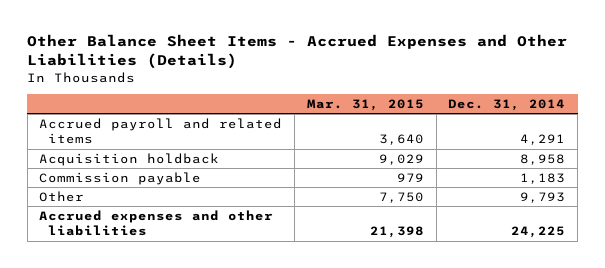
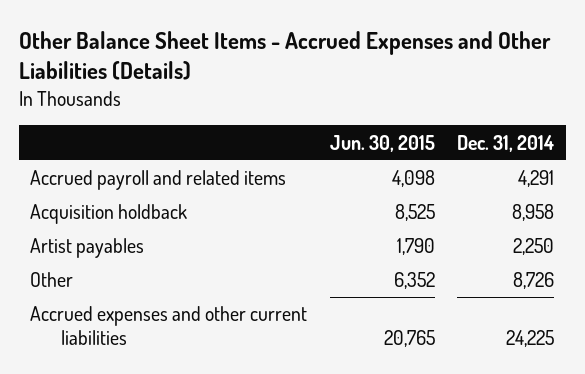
- | Mar. 31, 2015 | Dec. 31, 2014
+ | Jun. 30, 2015 | Dec. 31, 2014
- Commission payable | 979 | 1,183
- Other | 7,750 | 9,793
- Accrued expenses and other liabilities | 21,398 | 24,225
+ Artist payables | 1,790 | 2,250
+ Other | 6,352 | 8,726
+ Accrued expenses and other current liabilities | 20,765 | 24,225

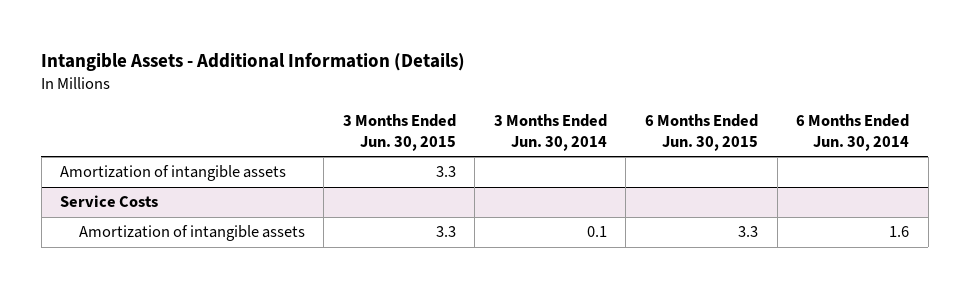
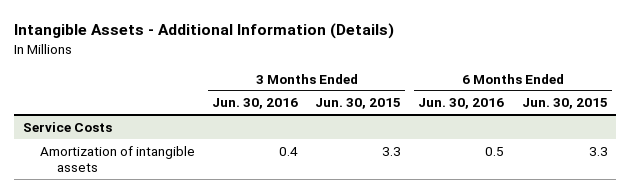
- | 3 Months Ended Jun. 30, 2015 | 3 Months Ended Jun. 30, 2014 | 6 Months Ended Jun. 30, 2015 | 6 Months Ended Jun. 30, 2014
+ | 3 Months Ended Jun. 30, 2016 | 3 Months Ended Jun. 30, 2015 | 6 Months Ended Jun. 30, 2016 | 6 Months Ended Jun. 30, 2015
- Amortization of intangible assets | 3.3 | | |

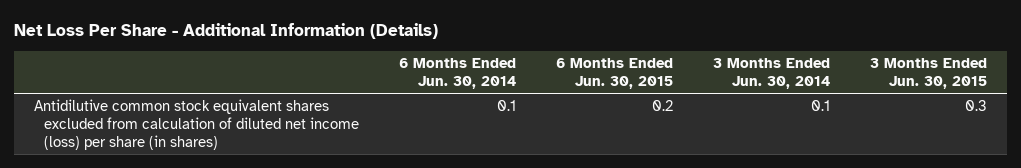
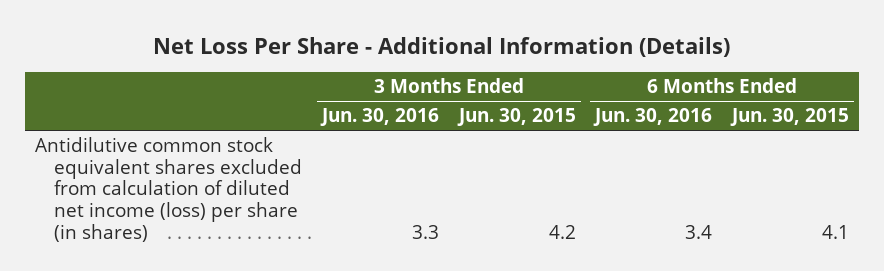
- | 6 Months Ended Jun. 30, 2014 | 6 Months Ended Jun. 30, 2015 | 3 Months Ended Jun. 30, 2014 | 3 Months Ended Jun. 30, 2015
+ | 3 Months Ended Jun. 30, 2016 | 3 Months Ended Jun. 30, 2015 | 6 Months Ended Jun. 30, 2016 | 6 Months Ended Jun. 30, 2015
- Antidilutive common stock equivalent shares excluded from calculation of diluted net income (loss) per share (in shares) | 0.1 | 0.2 | 0.1 | 0.3
+ Antidilutive common stock equivalent shares excluded from calculation of diluted net income (loss) per share (in shares) | 3.3 | 4.2 | 3.4 | 4.1

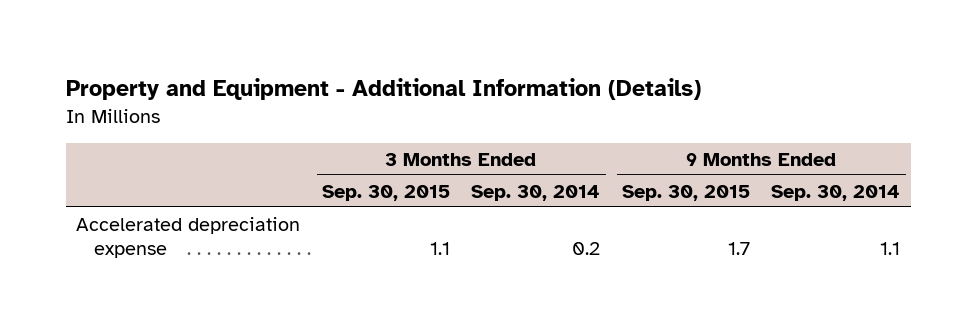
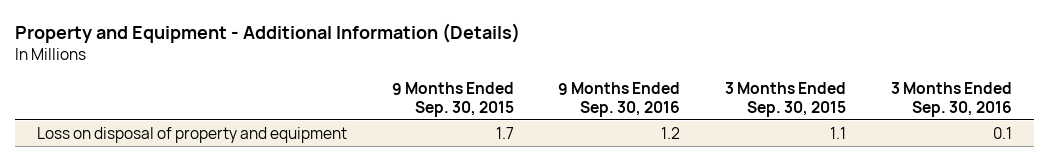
- | 3 Months Ended Sep. 30, 2015 | 3 Months Ended Sep. 30, 2014 | 9 Months Ended Sep. 30, 2015 | 9 Months Ended Sep. 30, 2014
+ | 9 Months Ended Sep. 30, 2015 | 9 Months Ended Sep. 30, 2016 | 3 Months Ended Sep. 30, 2015 | 3 Months Ended Sep. 30, 2016
- Accelerated depreciation expense | 1.1 | 0.2 | 1.7 | 1.1
+ Loss on disposal of property and equipment | 1.7 | 1.2 | 1.1 | 0.1

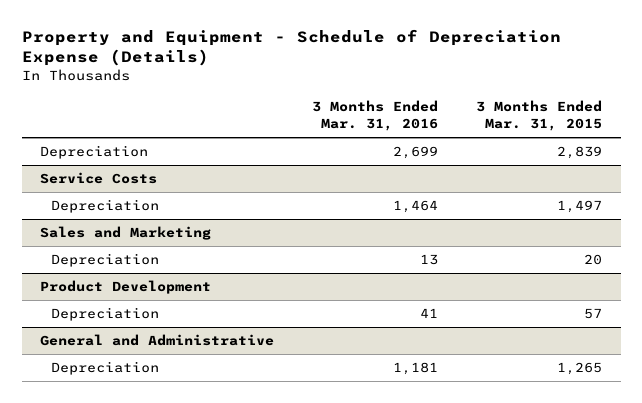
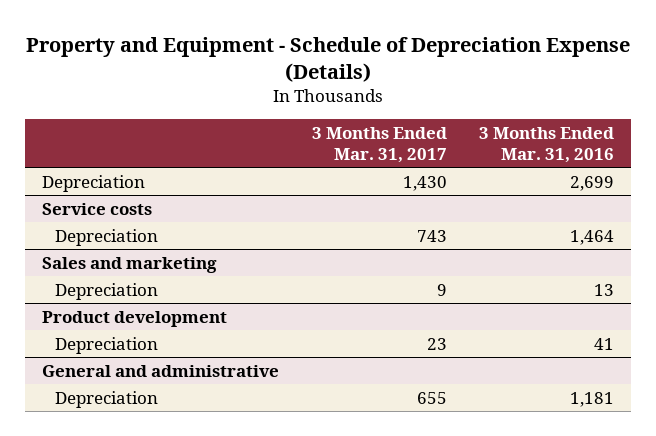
- | 3 Months Ended Mar. 31, 2016 | 3 Months Ended Mar. 31, 2015
+ | 3 Months Ended Mar. 31, 2017 | 3 Months Ended Mar. 31, 2016
- Service Costs
+ Service costs
- Sales and Marketing
+ Sales and marketing
- Product Development
+ Product development
- General and Administrative
+ General and administrative

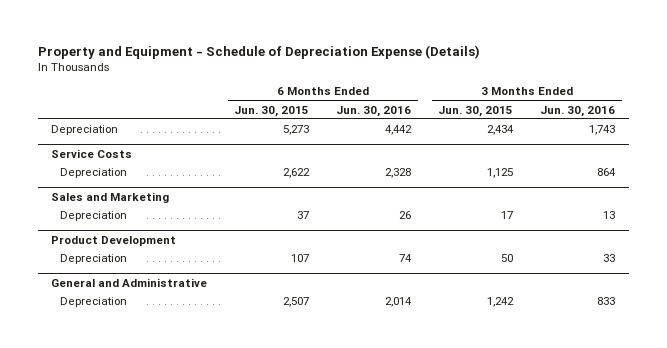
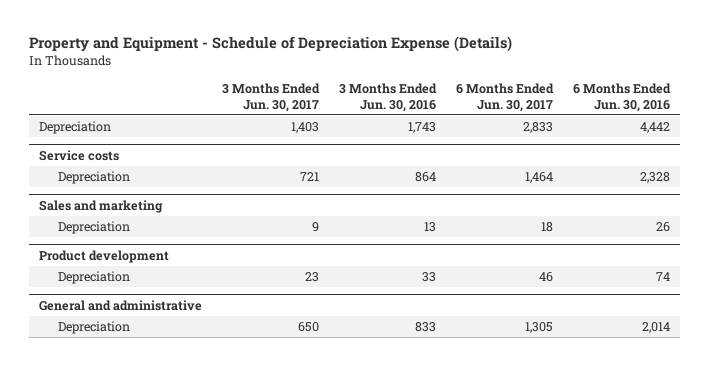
- | 6 Months Ended Jun. 30, 2015 | 6 Months Ended Jun. 30, 2016 | 3 Months Ended Jun. 30, 2015 | 3 Months Ended Jun. 30, 2016
+ | 3 Months Ended Jun. 30, 2017 | 3 Months Ended Jun. 30, 2016 | 6 Months Ended Jun. 30, 2017 | 6 Months Ended Jun. 30, 2016
- Service Costs
+ Service costs
- Sales and Marketing
+ Sales and marketing
- Product Development
+ Product development
- General and Administrative
+ General and administrative

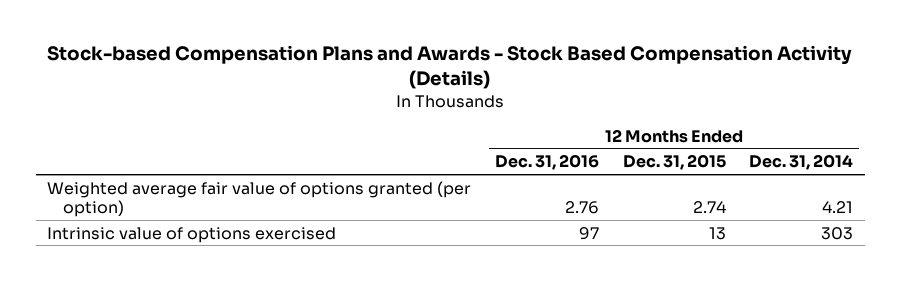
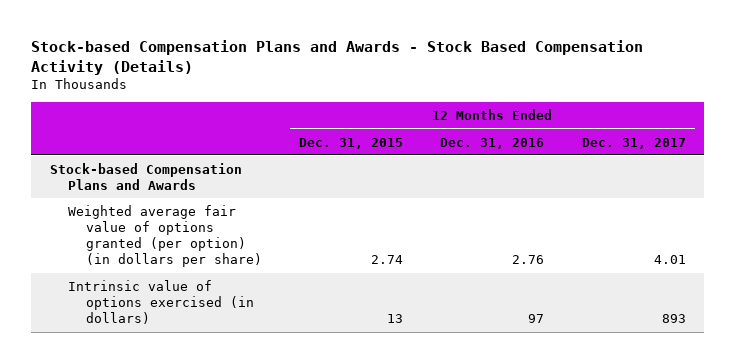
- | 12 Months Ended Dec. 31, 2016 | 12 Months Ended Dec. 31, 2015 | 12 Months Ended Dec. 31, 2014
+ | 12 Months Ended Dec. 31, 2015 | 12 Months Ended Dec. 31, 2016 | 12 Months Ended Dec. 31, 2017
- Weighted average fair value of options granted (per option) | 2.76 | 2.74 | 4.21
- Intrinsic value of options exercised | 97 | 13 | 303
+ Stock-based Compensation Plans and Awards
+ Weighted average fair value of options granted (per option) (in dollars per share) | 2.74 | 2.76 | 4.01
+ Intrinsic value of options exercised (in dollars) | 13 | 97 | 893

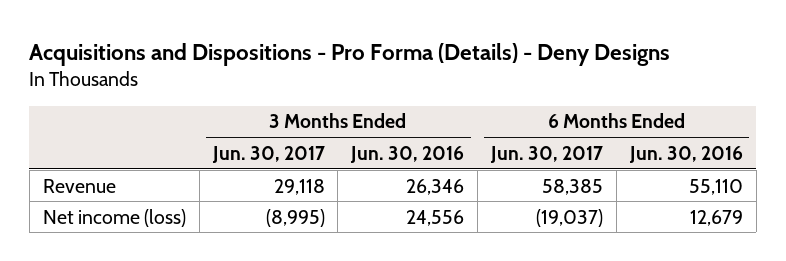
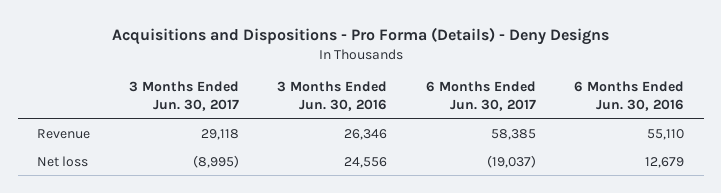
- Net income (loss) | (8,995) | 24,556 | (19,037) | 12,679
+ Net loss | (8,995) | 24,556 | (19,037) | 12,679

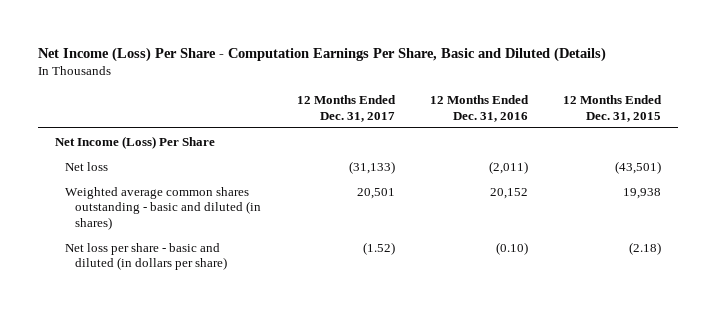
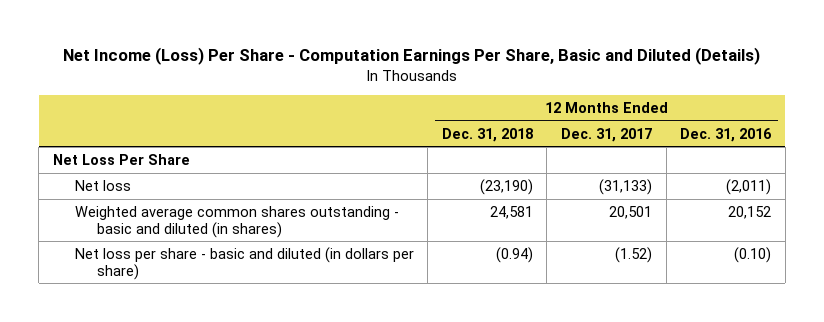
- | 12 Months Ended Dec. 31, 2017 | 12 Months Ended Dec. 31, 2016 | 12 Months Ended Dec. 31, 2015
+ | 12 Months Ended Dec. 31, 2018 | 12 Months Ended Dec. 31, 2017 | 12 Months Ended Dec. 31, 2016
- Net Income (Loss) Per Share
+ Net Loss Per Share

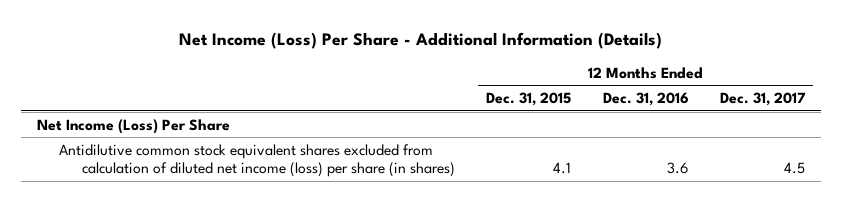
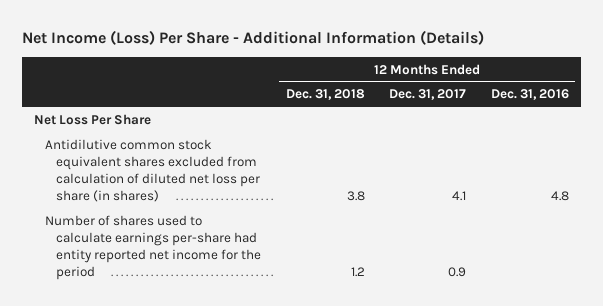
- | 12 Months Ended Dec. 31, 2015 | 12 Months Ended Dec. 31, 2016 | 12 Months Ended Dec. 31, 2017
+ | 12 Months Ended Dec. 31, 2018 | 12 Months Ended Dec. 31, 2017 | 12 Months Ended Dec. 31, 2016
- Net Income (Loss) Per Share
- Antidilutive common stock equivalent shares excluded from calculation of diluted net income (loss) per share (in shares) | 4.1 | 3.6 | 4.5
+ Net Loss Per Share
+ Antidilutive common stock equivalent shares excluded from calculation of diluted net loss per share (in shares) | 3.8 | 4.1 | 4.8
+ Number of shares used to calculate earnings per-share had entity reported net income for the period | 1.2 | 0.9 |

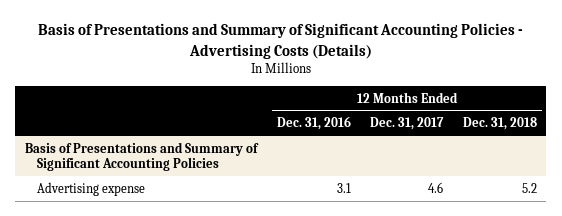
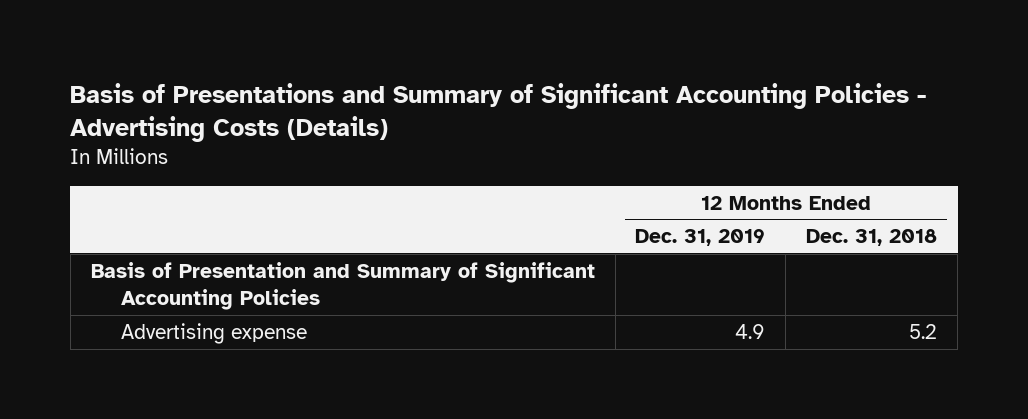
- | 12 Months Ended Dec. 31, 2016 | 12 Months Ended Dec. 31, 2017 | 12 Months Ended Dec. 31, 2018
+ | 12 Months Ended Dec. 31, 2019 | 12 Months Ended Dec. 31, 2018
- Basis of Presentations and Summary of Significant Accounting Policies
+ Basis of Presentation and Summary of Significant Accounting Policies

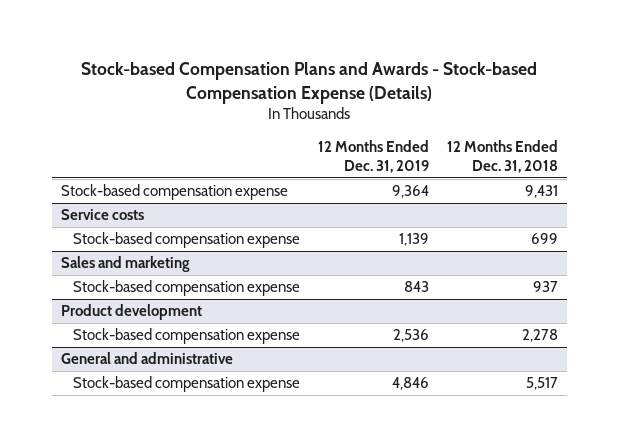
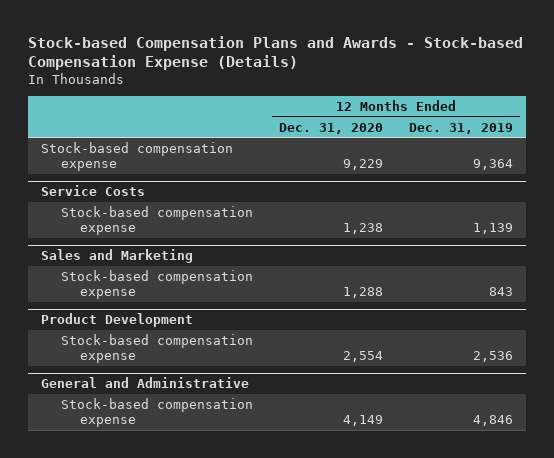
- | 12 Months Ended Dec. 31, 2019 | 12 Months Ended Dec. 31, 2018
+ | 12 Months Ended Dec. 31, 2020 | 12 Months Ended Dec. 31, 2019
- Service costs
+ Service Costs
- Sales and marketing
+ Sales and Marketing
- Product development
+ Product Development
- General and administrative
+ General and Administrative

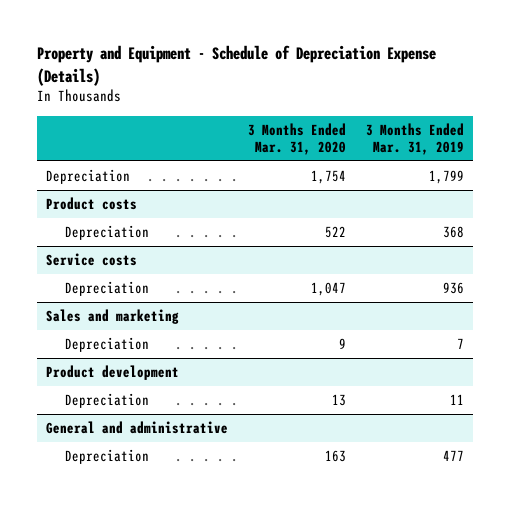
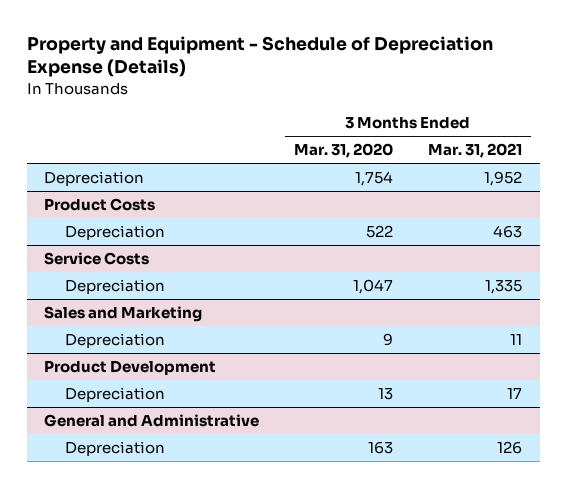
- | 3 Months Ended Mar. 31, 2020 | 3 Months Ended Mar. 31, 2019
+ | 3 Months Ended Mar. 31, 2020 | 3 Months Ended Mar. 31, 2021
- Product costs
+ Product Costs
- Service costs
+ Service Costs
- Sales and marketing
+ Sales and Marketing
- Product development
+ Product Development
- General and administrative
+ General and Administrative

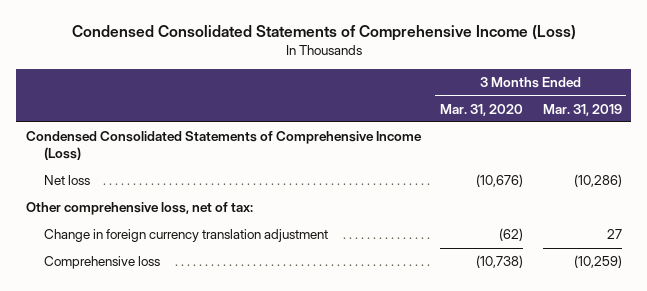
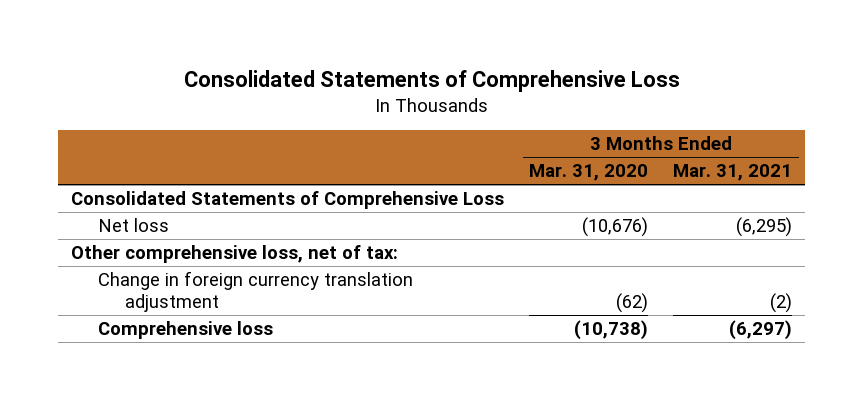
- Condensed Consolidated Statements of Comprehensive Income (Loss)
+ Consolidated Statements of Comprehensive Loss
- | 3 Months Ended Mar. 31, 2020 | 3 Months Ended Mar. 31, 2019
+ | 3 Months Ended Mar. 31, 2020 | 3 Months Ended Mar. 31, 2021
- Condensed Consolidated Statements of Comprehensive Income (Loss)
+ Consolidated Statements of Comprehensive Loss

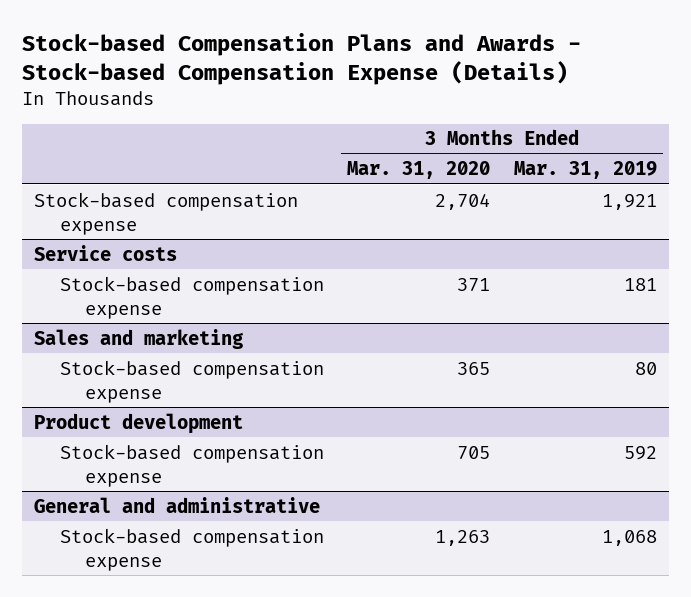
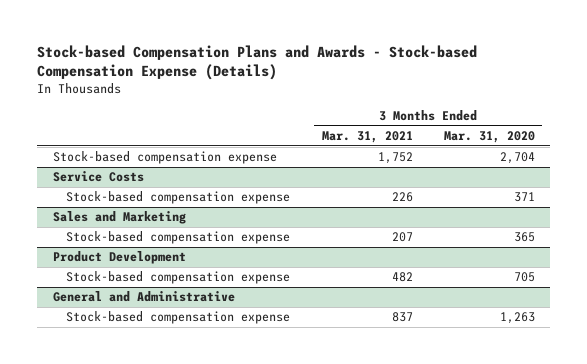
- | 3 Months Ended Mar. 31, 2020 | 3 Months Ended Mar. 31, 2019
+ | 3 Months Ended Mar. 31, 2021 | 3 Months Ended Mar. 31, 2020
- Service costs
+ Service Costs
- Sales and marketing
+ Sales and Marketing
- Product development
+ Product Development
- General and administrative
+ General and Administrative

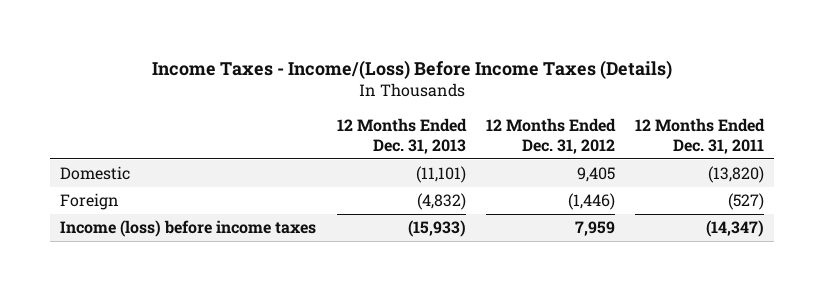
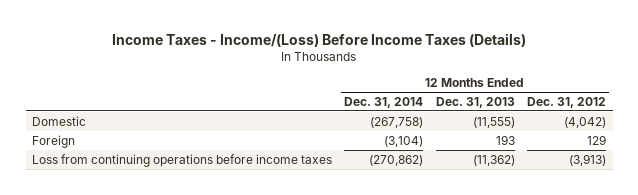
- | 12 Months Ended Dec. 31, 2013 | 12 Months Ended Dec. 31, 2012 | 12 Months Ended Dec. 31, 2011
+ | 12 Months Ended Dec. 31, 2014 | 12 Months Ended Dec. 31, 2013 | 12 Months Ended Dec. 31, 2012
- Domestic | (11,101) | 9,405 | (13,820)
- Foreign | (4,832) | (1,446) | (527)
- Income (loss) before income taxes | (15,933) | 7,959 | (14,347)
+ Domestic | (267,758) | (11,555) | (4,042)
+ Foreign | (3,104) | 193 | 129
+ Loss from continuing operations before income taxes | (270,862) | (11,362) | (3,913)

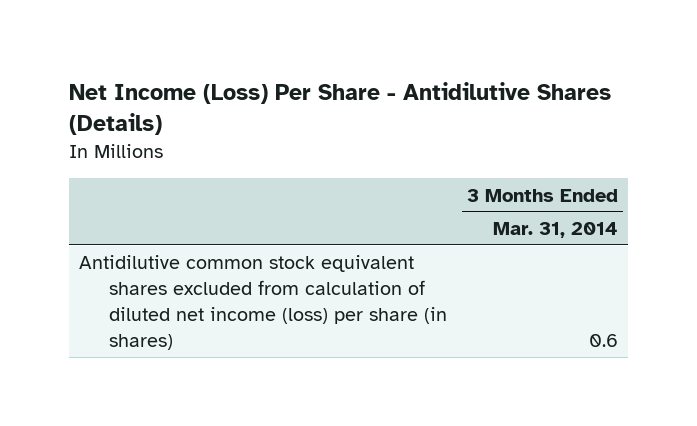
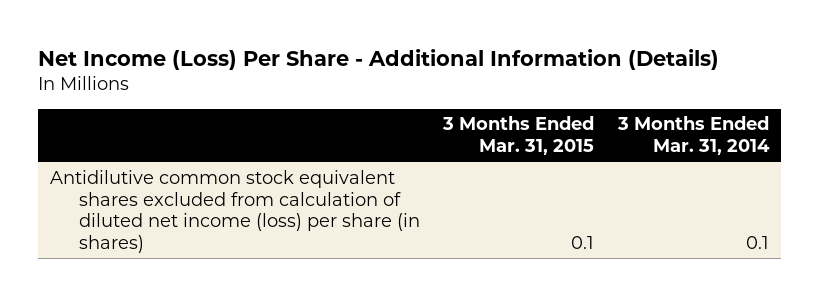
- Net Income (Loss) Per Share - Antidilutive Shares (Details)
+ Net Income (Loss) Per Share - Additional Information (Details)
- | 3 Months Ended Mar. 31, 2014
+ | 3 Months Ended Mar. 31, 2015 | 3 Months Ended Mar. 31, 2014
- Antidilutive common stock equivalent shares excluded from calculation of diluted net income (loss) per share (in shares) | 0.6
+ Antidilutive common stock equivalent shares excluded from calculation of diluted net income (loss) per share (in shares) | 0.1 | 0.1

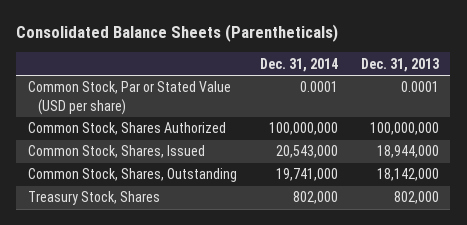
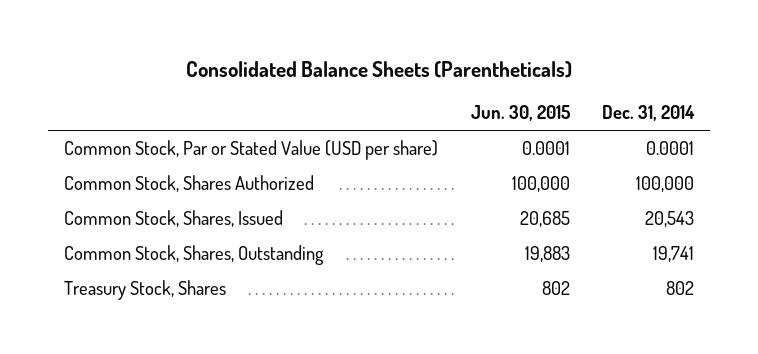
- | Dec. 31, 2014 | Dec. 31, 2013
+ | Jun. 30, 2015 | Dec. 31, 2014
- Common Stock, Shares Authorized | 100,000,000 | 100,000,000
- Common Stock, Shares, Issued | 20,543,000 | 18,944,000
- Common Stock, Shares, Outstanding | 19,741,000 | 18,142,000
- Treasury Stock, Shares | 802,000 | 802,000
+ Common Stock, Shares Authorized | 100,000 | 100,000
+ Common Stock, Shares, Issued | 20,685 | 20,543
+ Common Stock, Shares, Outstanding | 19,883 | 19,741
+ Treasury Stock, Shares | 802 | 802

